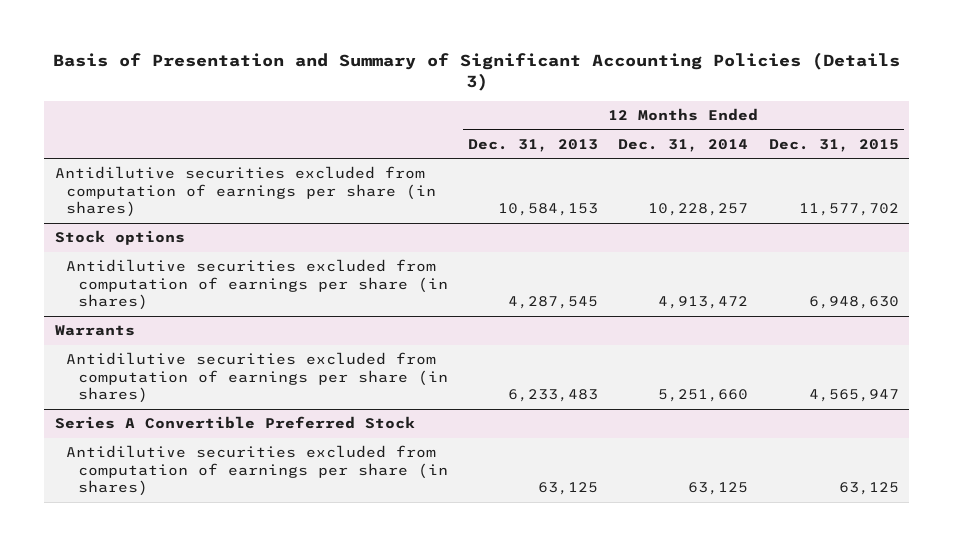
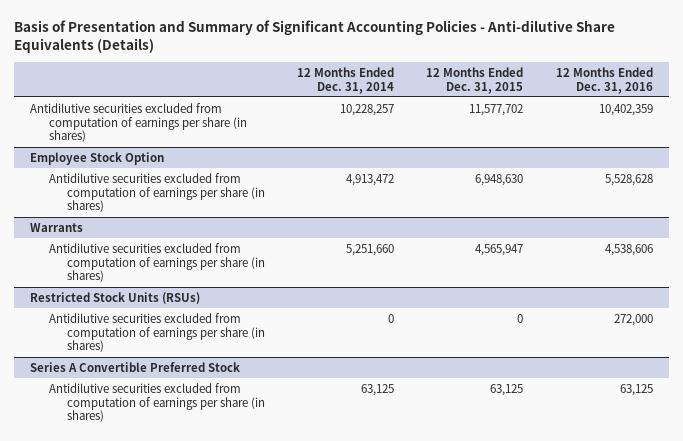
- Basis of Presentation and Summary of Significant Accounting Policies (Details 3)
+ Basis of Presentation and Summary of Significant Accounting Policies - Anti-dilutive Share Equivalents (Details)
- | 12 Months Ended Dec. 31, 2013 | 12 Months Ended Dec. 31, 2014 | 12 Months Ended Dec. 31, 2015
+ | 12 Months Ended Dec. 31, 2014 | 12 Months Ended Dec. 31, 2015 | 12 Months Ended Dec. 31, 2016
- Stock options
+ Employee Stock Option
+ Restricted Stock Units (RSUs)
+ Antidilutive securities excluded from computation of earnings per share (in shares) | 0 | 0 | 272,000

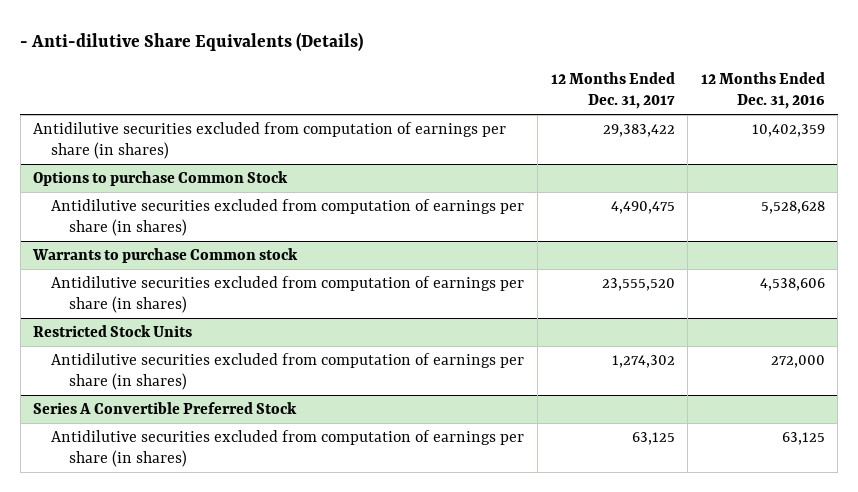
- Basis of Presentation and Summary of Significant Accounting Policies - Anti-dilutive Share Equivalents (Details)
+ - Anti-dilutive Share Equivalents (Details)
- | 12 Months Ended Dec. 31, 2014 | 12 Months Ended Dec. 31, 2015 | 12 Months Ended Dec. 31, 2016
+ | 12 Months Ended Dec. 31, 2017 | 12 Months Ended Dec. 31, 2016
- Employee Stock Option
+ Options to purchase Common Stock
- Warrants
+ Warrants to purchase Common stock
- Restricted Stock Units (RSUs)
+ Restricted Stock Units

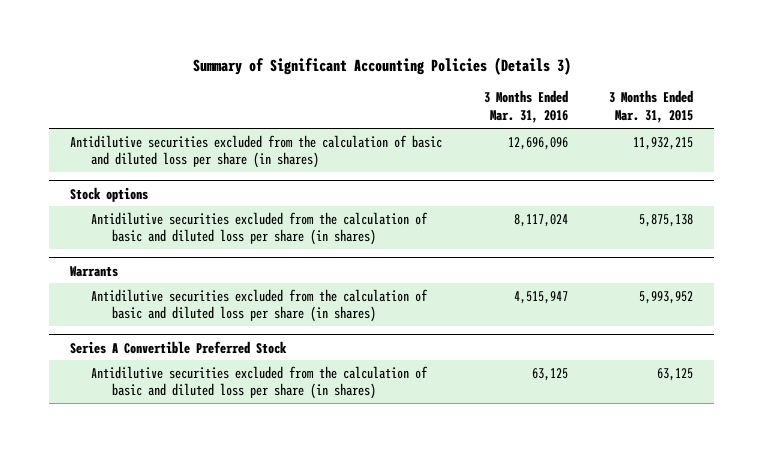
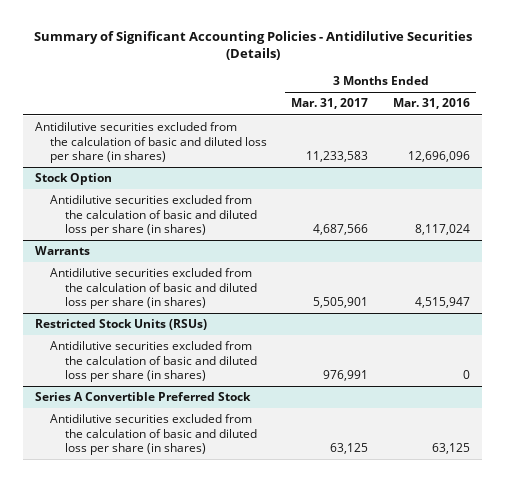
- Summary of Significant Accounting Policies (Details 3)
+ Summary of Significant Accounting Policies - Antidilutive Securities (Details)
- | 3 Months Ended Mar. 31, 2016 | 3 Months Ended Mar. 31, 2015
+ | 3 Months Ended Mar. 31, 2017 | 3 Months Ended Mar. 31, 2016
- Stock options
+ Stock Option
+ Restricted Stock Units (RSUs)
+ Antidilutive securities excluded from the calculation of basic and diluted loss per share (in shares) | 976,991 | 0

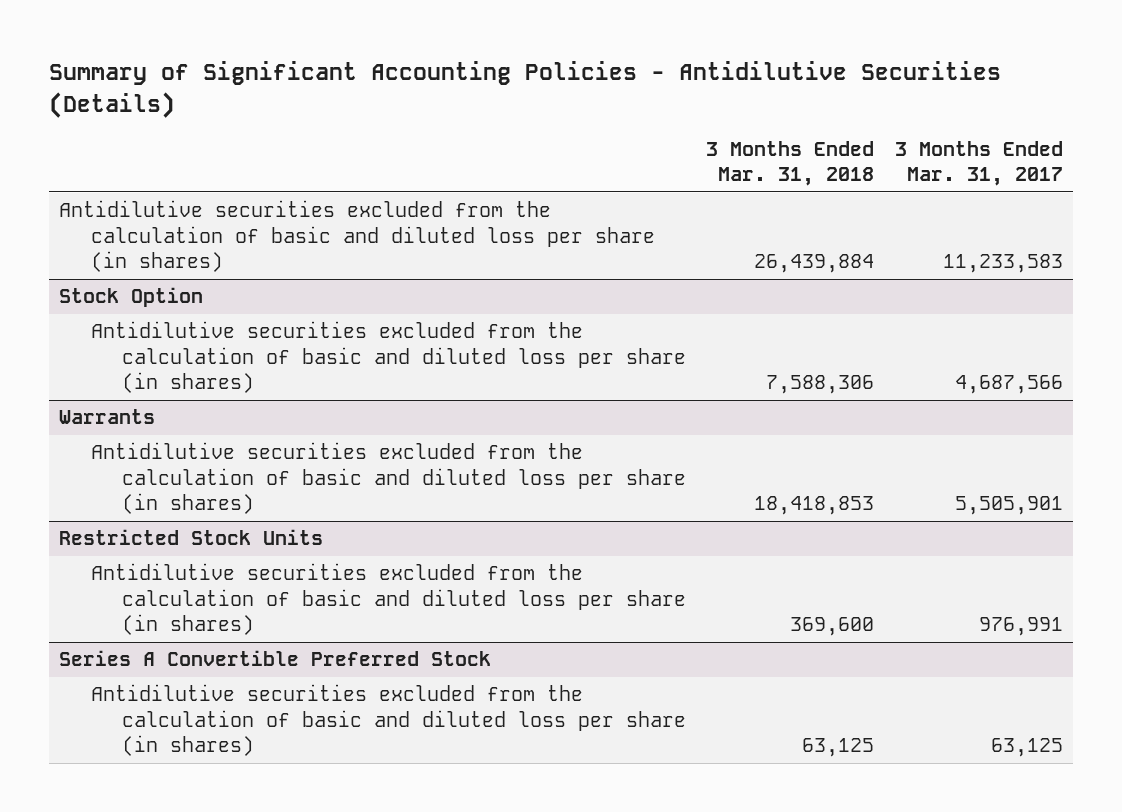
- | 3 Months Ended Mar. 31, 2017 | 3 Months Ended Mar. 31, 2016
+ | 3 Months Ended Mar. 31, 2018 | 3 Months Ended Mar. 31, 2017
- Restricted Stock Units (RSUs)
+ Restricted Stock Units

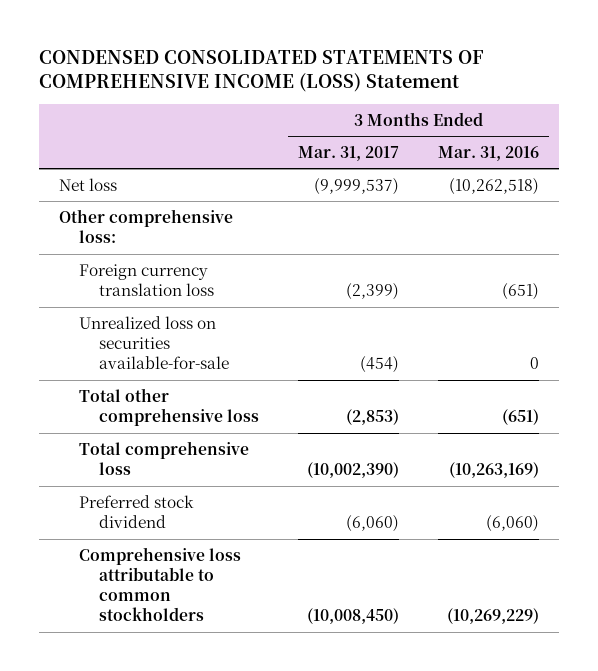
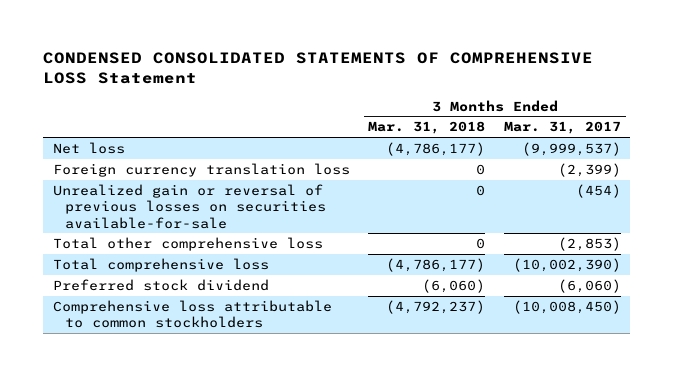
- CONDENSED CONSOLIDATED STATEMENTS OF COMPREHENSIVE INCOME (LOSS) Statement
+ CONDENSED CONSOLIDATED STATEMENTS OF COMPREHENSIVE LOSS Statement
- | 3 Months Ended Mar. 31, 2017 | 3 Months Ended Mar. 31, 2016
+ | 3 Months Ended Mar. 31, 2018 | 3 Months Ended Mar. 31, 2017
- Other comprehensive loss:
- Unrealized loss on securities available-for-sale | (454) | 0
+ Unrealized gain or reversal of previous losses on securities available-for-sale | 0 | (454)

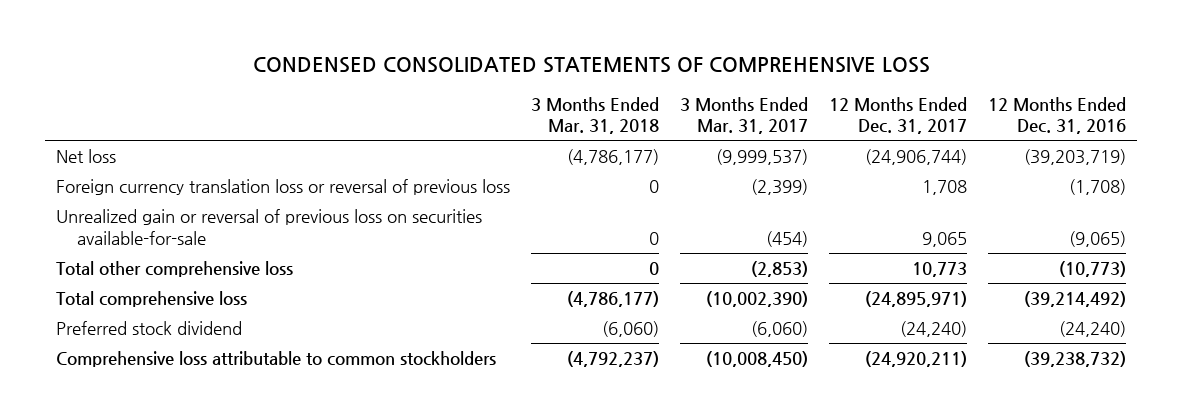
- CONDENSED CONSOLIDATED STATEMENTS OF COMPREHENSIVE LOSS Statement
+ CONDENSED CONSOLIDATED STATEMENTS OF COMPREHENSIVE LOSS
- | 3 Months Ended Mar. 31, 2018 | 3 Months Ended Mar. 31, 2017
+ | 3 Months Ended Mar. 31, 2018 | 3 Months Ended Mar. 31, 2017 | 12 Months Ended Dec. 31, 2017 | 12 Months Ended Dec. 31, 2016
- Foreign currency translation loss | 0 | (2,399)
- Unrealized gain or reversal of previous losses on securities available-for-sale | 0 | (454)
+ Foreign currency translation loss or reversal of previous loss | 0 | (2,399) | 1,708 | (1,708)
+ Unrealized gain or reversal of previous loss on securities available-for-sale | 0 | (454) | 9,065 | (9,065)

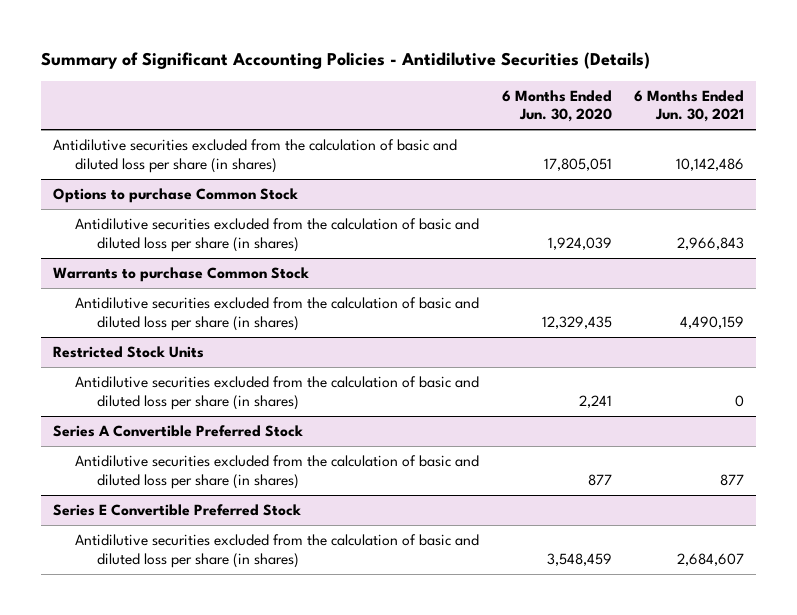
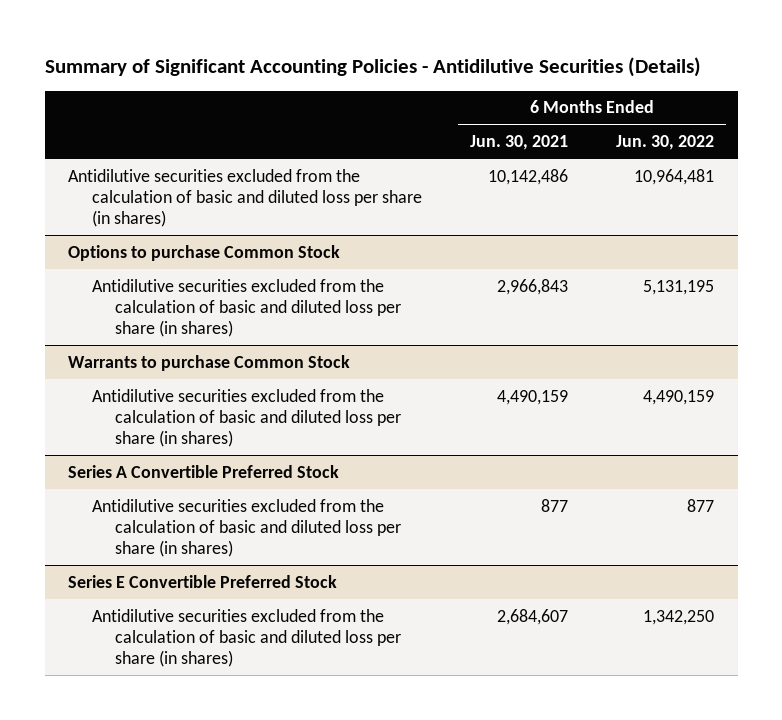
- | 6 Months Ended Jun. 30, 2020 | 6 Months Ended Jun. 30, 2021
+ | 6 Months Ended Jun. 30, 2021 | 6 Months Ended Jun. 30, 2022
- Restricted Stock Units
- Antidilutive securities excluded from the calculation of basic and diluted loss per share (in shares) | 2,241 | 0

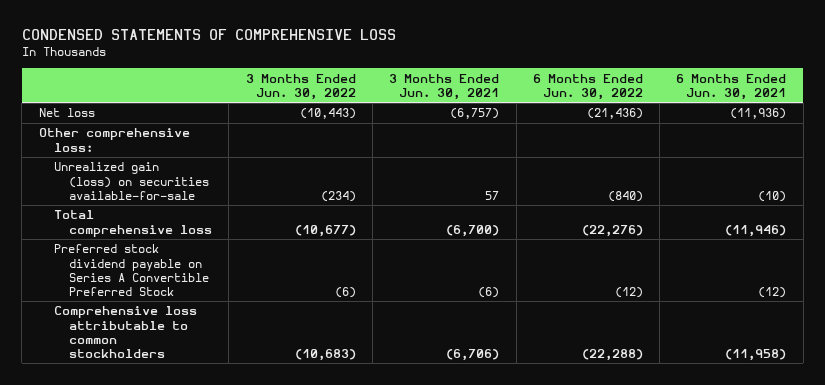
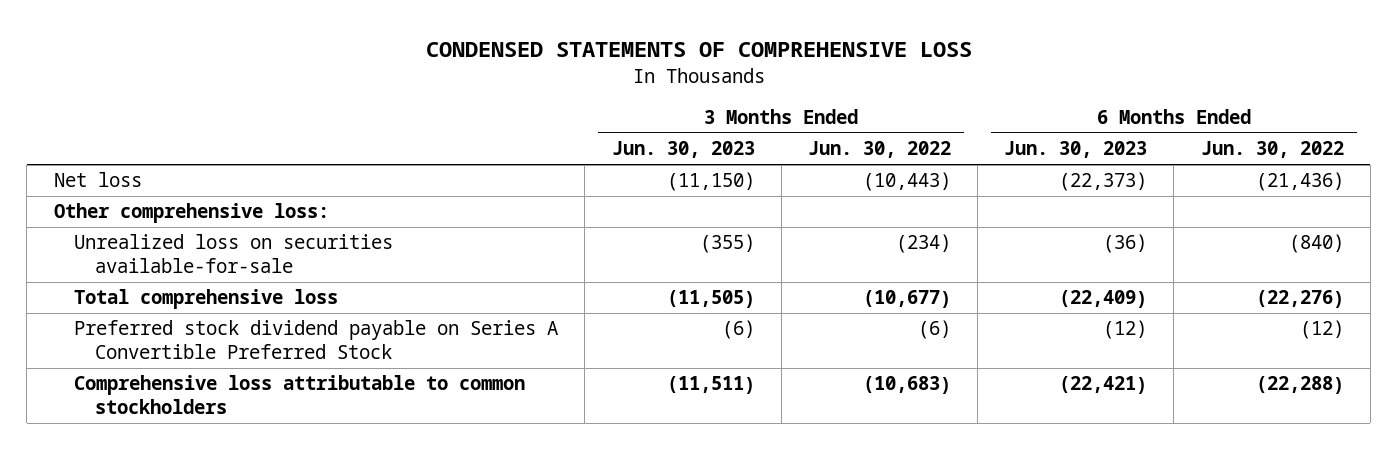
- | 3 Months Ended Jun. 30, 2022 | 3 Months Ended Jun. 30, 2021 | 6 Months Ended Jun. 30, 2022 | 6 Months Ended Jun. 30, 2021
+ | 3 Months Ended Jun. 30, 2023 | 3 Months Ended Jun. 30, 2022 | 6 Months Ended Jun. 30, 2023 | 6 Months Ended Jun. 30, 2022
- Unrealized gain (loss) on securities available-for-sale | (234) | 57 | (840) | (10)
+ Unrealized loss on securities available-for-sale | (355) | (234) | (36) | (840)

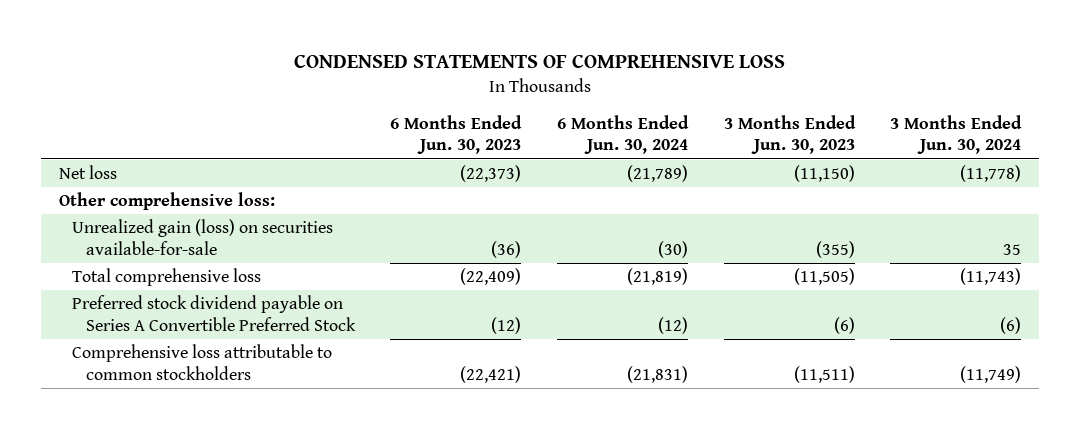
- | 3 Months Ended Jun. 30, 2023 | 3 Months Ended Jun. 30, 2022 | 6 Months Ended Jun. 30, 2023 | 6 Months Ended Jun. 30, 2022
+ | 6 Months Ended Jun. 30, 2023 | 6 Months Ended Jun. 30, 2024 | 3 Months Ended Jun. 30, 2023 | 3 Months Ended Jun. 30, 2024
- Unrealized loss on securities available-for-sale | (355) | (234) | (36) | (840)
+ Unrealized gain (loss) on securities available-for-sale | (36) | (30) | (355) | 35

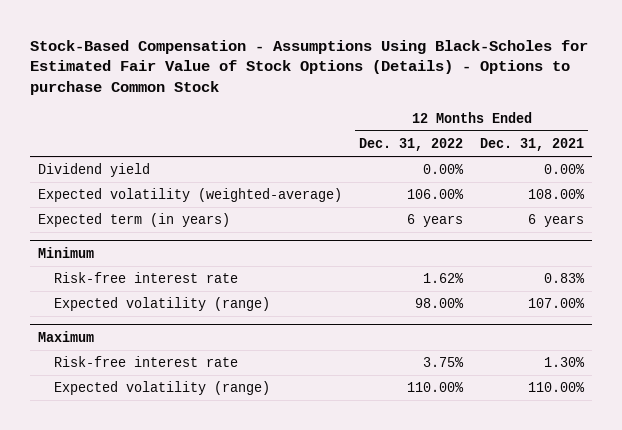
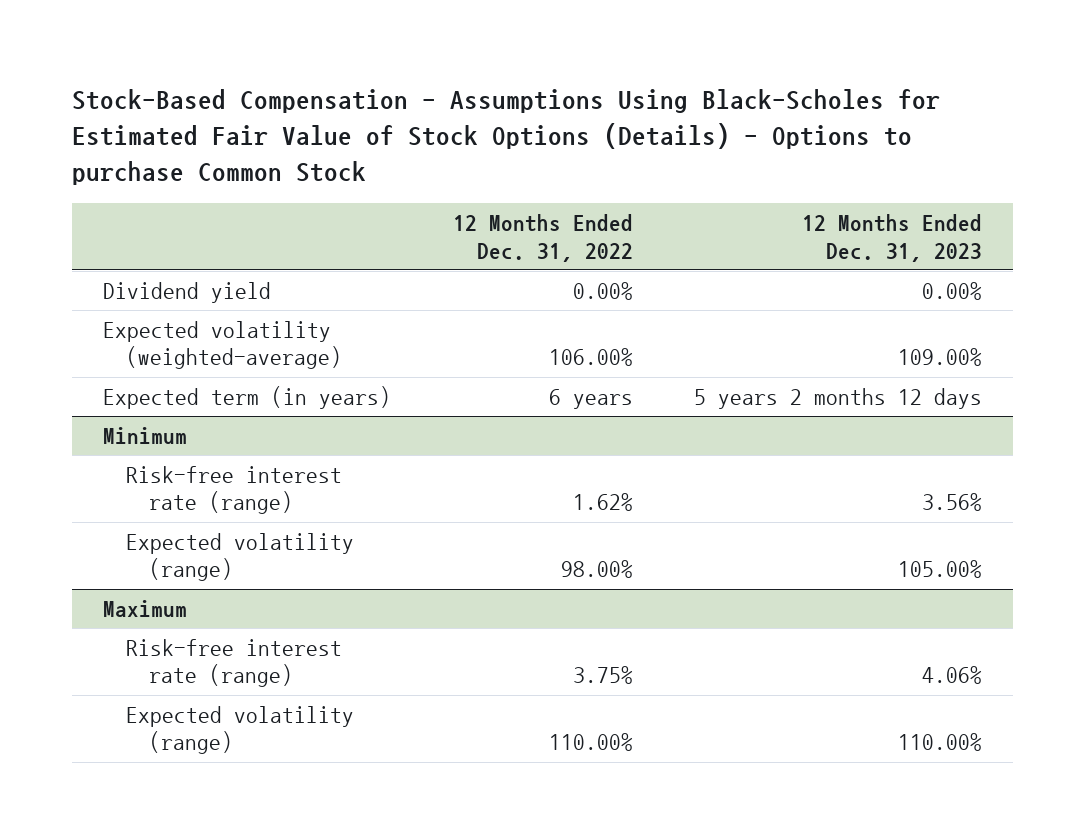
- | 12 Months Ended Dec. 31, 2022 | 12 Months Ended Dec. 31, 2021
+ | 12 Months Ended Dec. 31, 2022 | 12 Months Ended Dec. 31, 2023
@ Minimum
- Risk-free interest rate | 1.62% | 0.83%
+ Risk-free interest rate (range) | 1.62% | 3.56%
@ Maximum
- Risk-free interest rate | 3.75% | 1.30%
+ Risk-free interest rate (range) | 3.75% | 4.06%

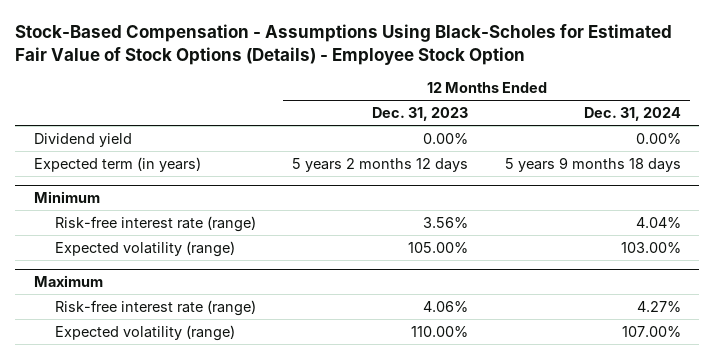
- Stock-Based Compensation - Assumptions Using Black-Scholes for Estimated Fair Value of Stock Options (Details) - Options to purchase Common Stock
+ Stock-Based Compensation - Assumptions Using Black-Scholes for Estimated Fair Value of Stock Options (Details) - Employee Stock Option
- | 12 Months Ended Dec. 31, 2022 | 12 Months Ended Dec. 31, 2023
+ | 12 Months Ended Dec. 31, 2023 | 12 Months Ended Dec. 31, 2024
- Expected volatility (weighted-average) | 106.00% | 109.00%

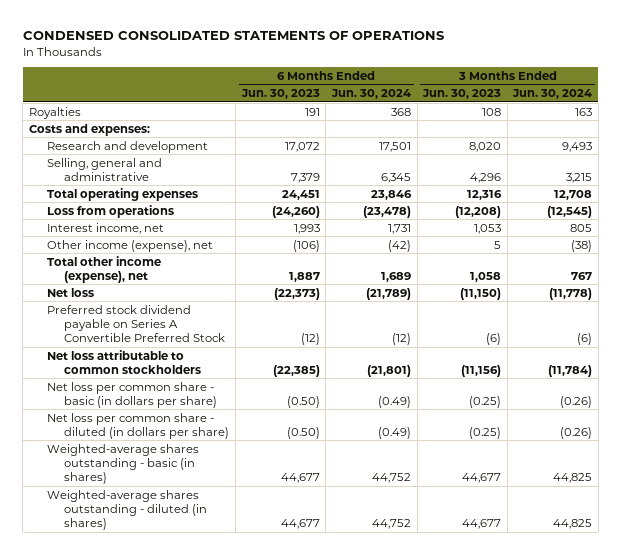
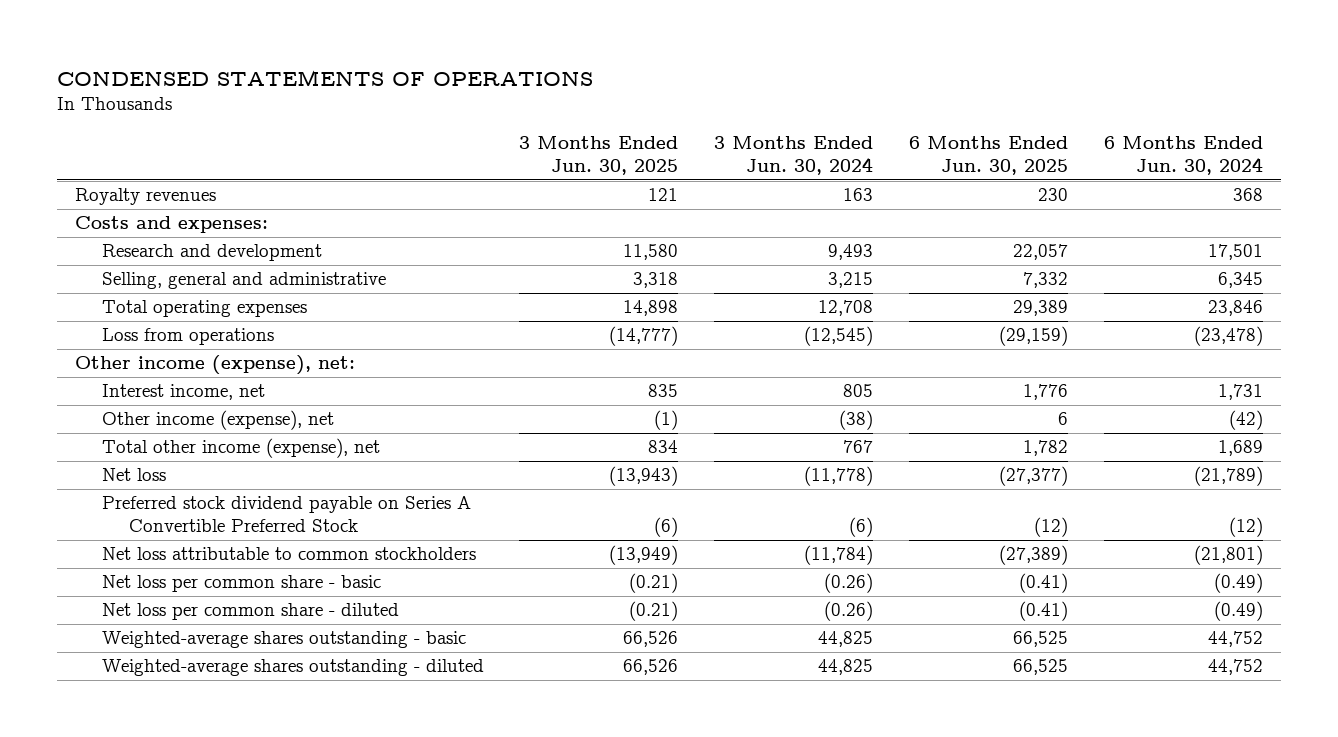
- CONDENSED CONSOLIDATED STATEMENTS OF OPERATIONS
+ CONDENSED STATEMENTS OF OPERATIONS
- | 6 Months Ended Jun. 30, 2023 | 6 Months Ended Jun. 30, 2024 | 3 Months Ended Jun. 30, 2023 | 3 Months Ended Jun. 30, 2024
+ | 3 Months Ended Jun. 30, 2025 | 3 Months Ended Jun. 30, 2024 | 6 Months Ended Jun. 30, 2025 | 6 Months Ended Jun. 30, 2024
- Royalties | 191 | 368 | 108 | 163
+ Royalty revenues | 121 | 163 | 230 | 368
+ Other income (expense), net:
- Net loss per common share - basic (in dollars per share) | (0.50) | (0.49) | (0.25) | (0.26)
- Net loss per common share - diluted (in dollars per share) | (0.50) | (0.49) | (0.25) | (0.26)
- Weighted-average shares outstanding - basic (in shares) | 44,677 | 44,752 | 44,677 | 44,825
- Weighted-average shares outstanding - diluted (in shares) | 44,677 | 44,752 | 44,677 | 44,825
+ Net loss per common share - basic | (0.21) | (0.26) | (0.41) | (0.49)
+ Net loss per common share - diluted | (0.21) | (0.26) | (0.41) | (0.49)
+ Weighted-average shares outstanding - basic | 66,526 | 44,825 | 66,525 | 44,752
+ Weighted-average shares outstanding - diluted | 66,526 | 44,825 | 66,525 | 44,752

